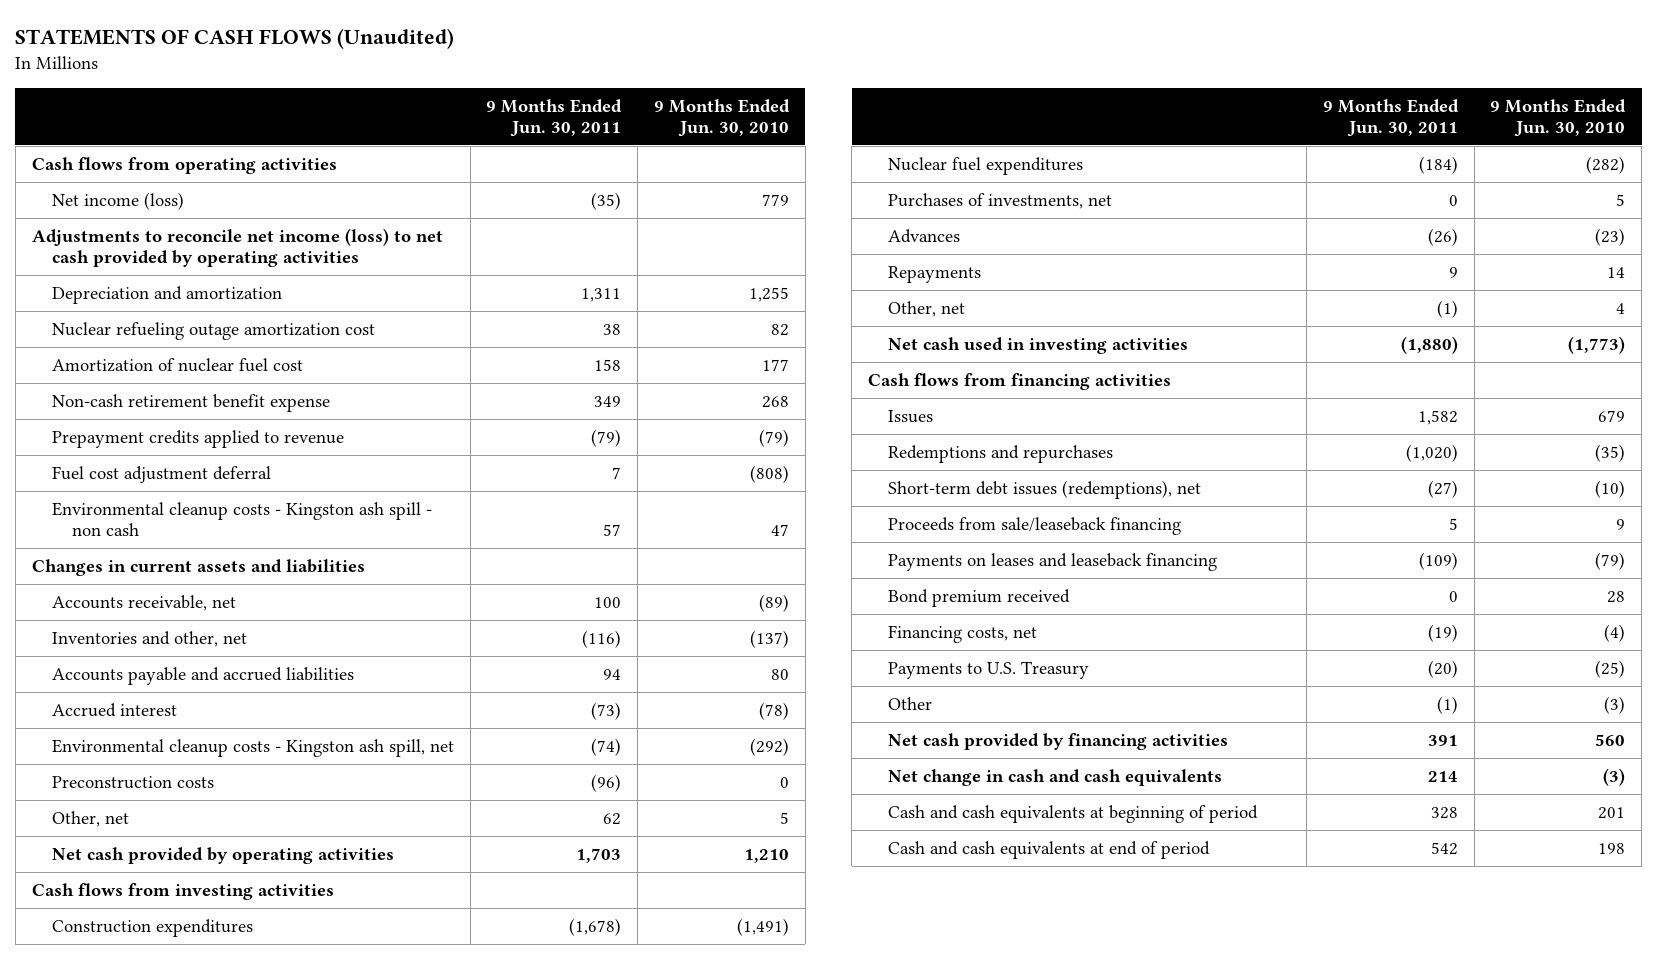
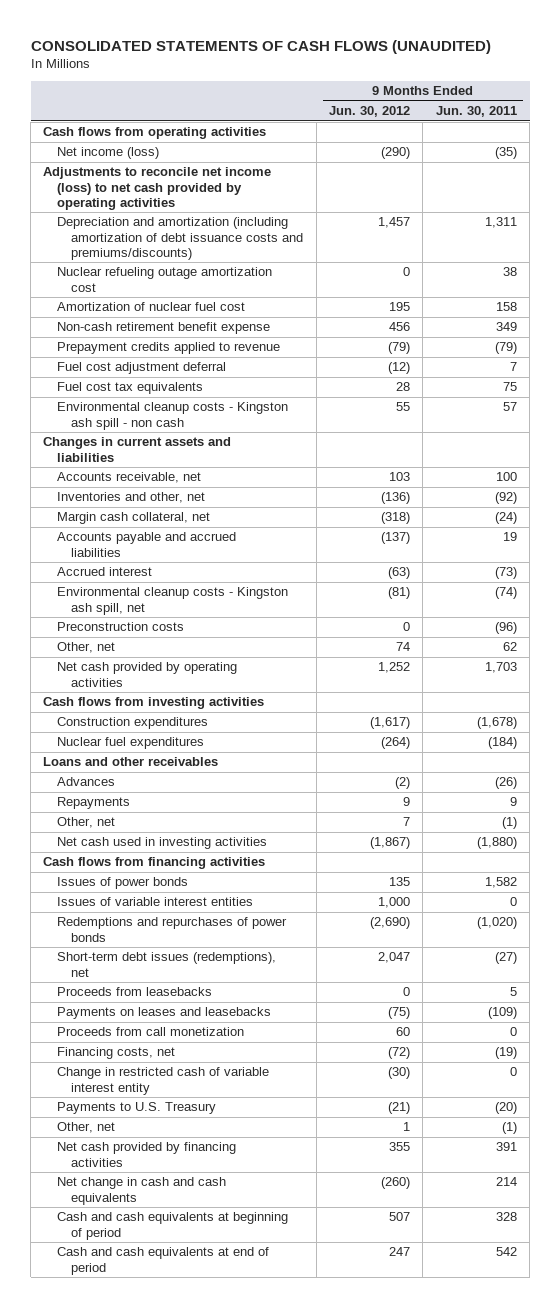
- STATEMENTS OF CASH FLOWS (Unaudited)
+ CONSOLIDATED STATEMENTS OF CASH FLOWS (UNAUDITED)
- | 9 Months Ended Jun. 30, 2011 | 9 Months Ended Jun. 30, 2010
+ | 9 Months Ended Jun. 30, 2012 | 9 Months Ended Jun. 30, 2011
- Depreciation and amortization | 1,311 | 1,255
+ Depreciation and amortization (including amortization of debt issuance costs and premiums/discounts) | 1,457 | 1,311
+ Fuel cost tax equivalents | 28 | 75
- Inventories and other, net | (116) | (137)
- Accounts payable and accrued liabilities | 94 | 80
+ Inventories and other, net | (136) | (92)
+ Margin cash collateral, net | (318) | (24)
+ Accounts payable and accrued liabilities | (137) | 19
- Purchases of investments, net | 0 | 5
+ Loans and other receivables
- Issues | 1,582 | 679
- Redemptions and repurchases | (1,020) | (35)
+ Issues of power bonds | 135 | 1,582
+ Issues of variable interest entities | 1,000 | 0
+ Redemptions and repurchases of power bonds | (2,690) | (1,020)
- Proceeds from sale/leaseback financing | 5 | 9
- Payments on leases and leaseback financing | (109) | (79)
- Bond premium received | 0 | 28
+ Proceeds from leasebacks | 0 | 5
+ Payments on leases and leasebacks | (75) | (109)
+ Proceeds from call monetization | 60 | 0
+ Change in restricted cash of variable interest entity | (30) | 0
- Other | (1) | (3)
+ Other, net | 1 | (1)

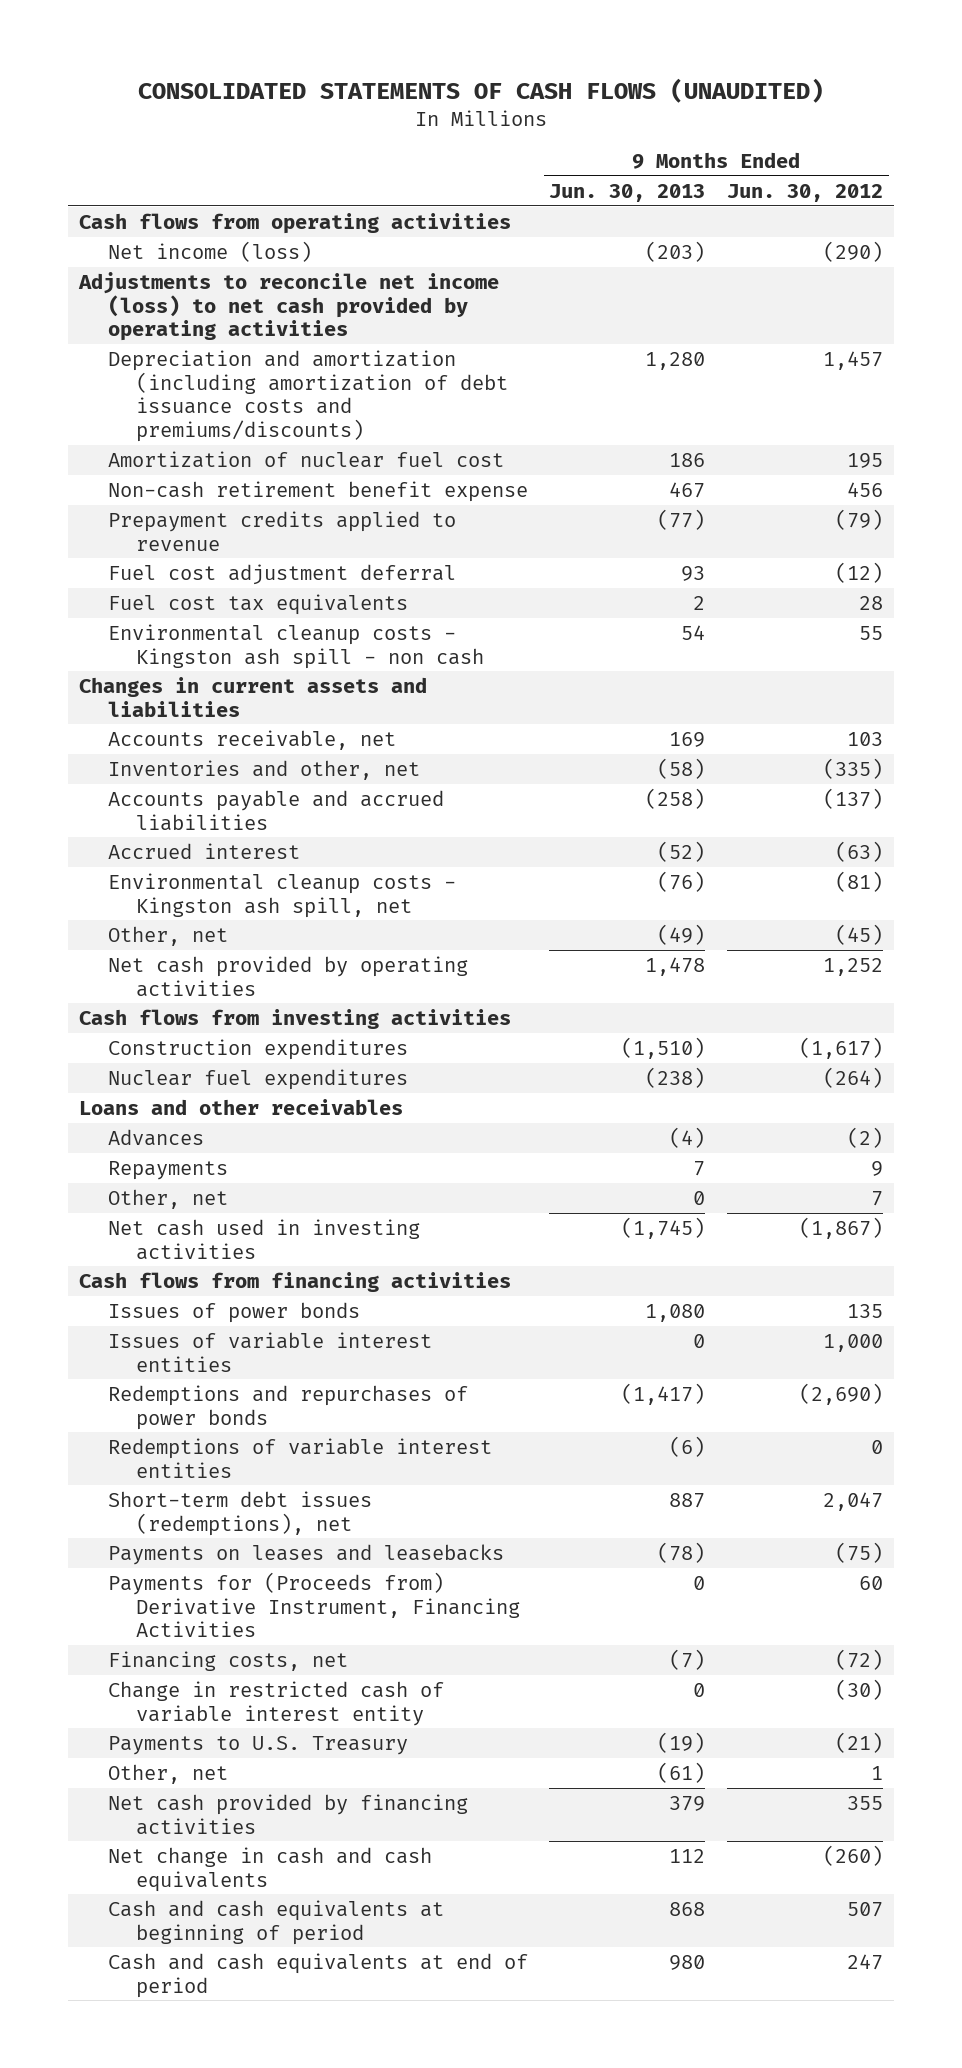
- | 9 Months Ended Jun. 30, 2012 | 9 Months Ended Jun. 30, 2011
+ | 9 Months Ended Jun. 30, 2013 | 9 Months Ended Jun. 30, 2012
- Nuclear refueling outage amortization cost | 0 | 38
- Inventories and other, net | (136) | (92)
- Margin cash collateral, net | (318) | (24)
+ Inventories and other, net | (58) | (335)
- Preconstruction costs | 0 | (96)
- Other, net | 74 | 62
+ Other, net | (49) | (45)
+ Redemptions of variable interest entities | (6) | 0
- Proceeds from leasebacks | 0 | 5
- Proceeds from call monetization | 60 | 0
+ Payments for (Proceeds from) Derivative Instrument, Financing Activities | 0 | 60

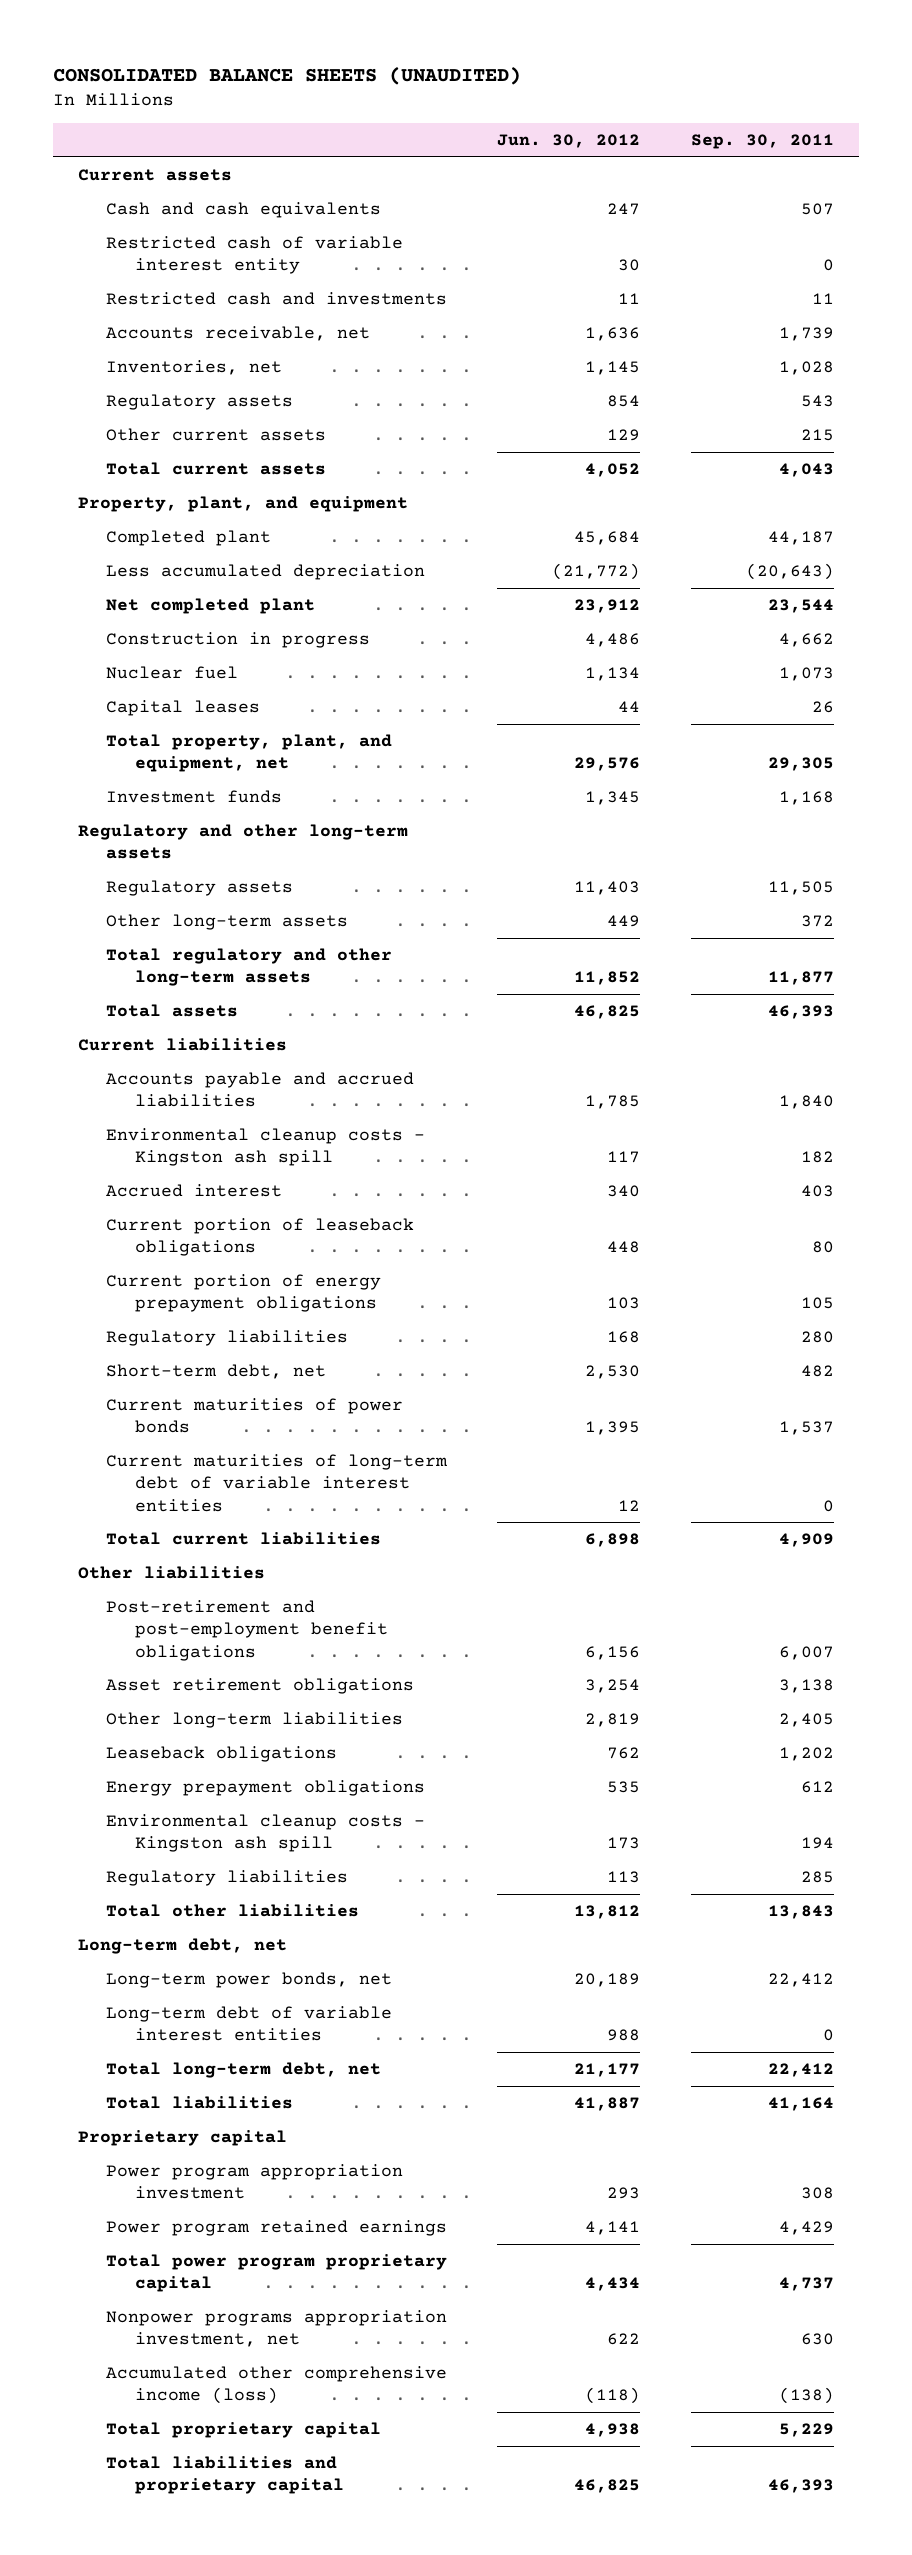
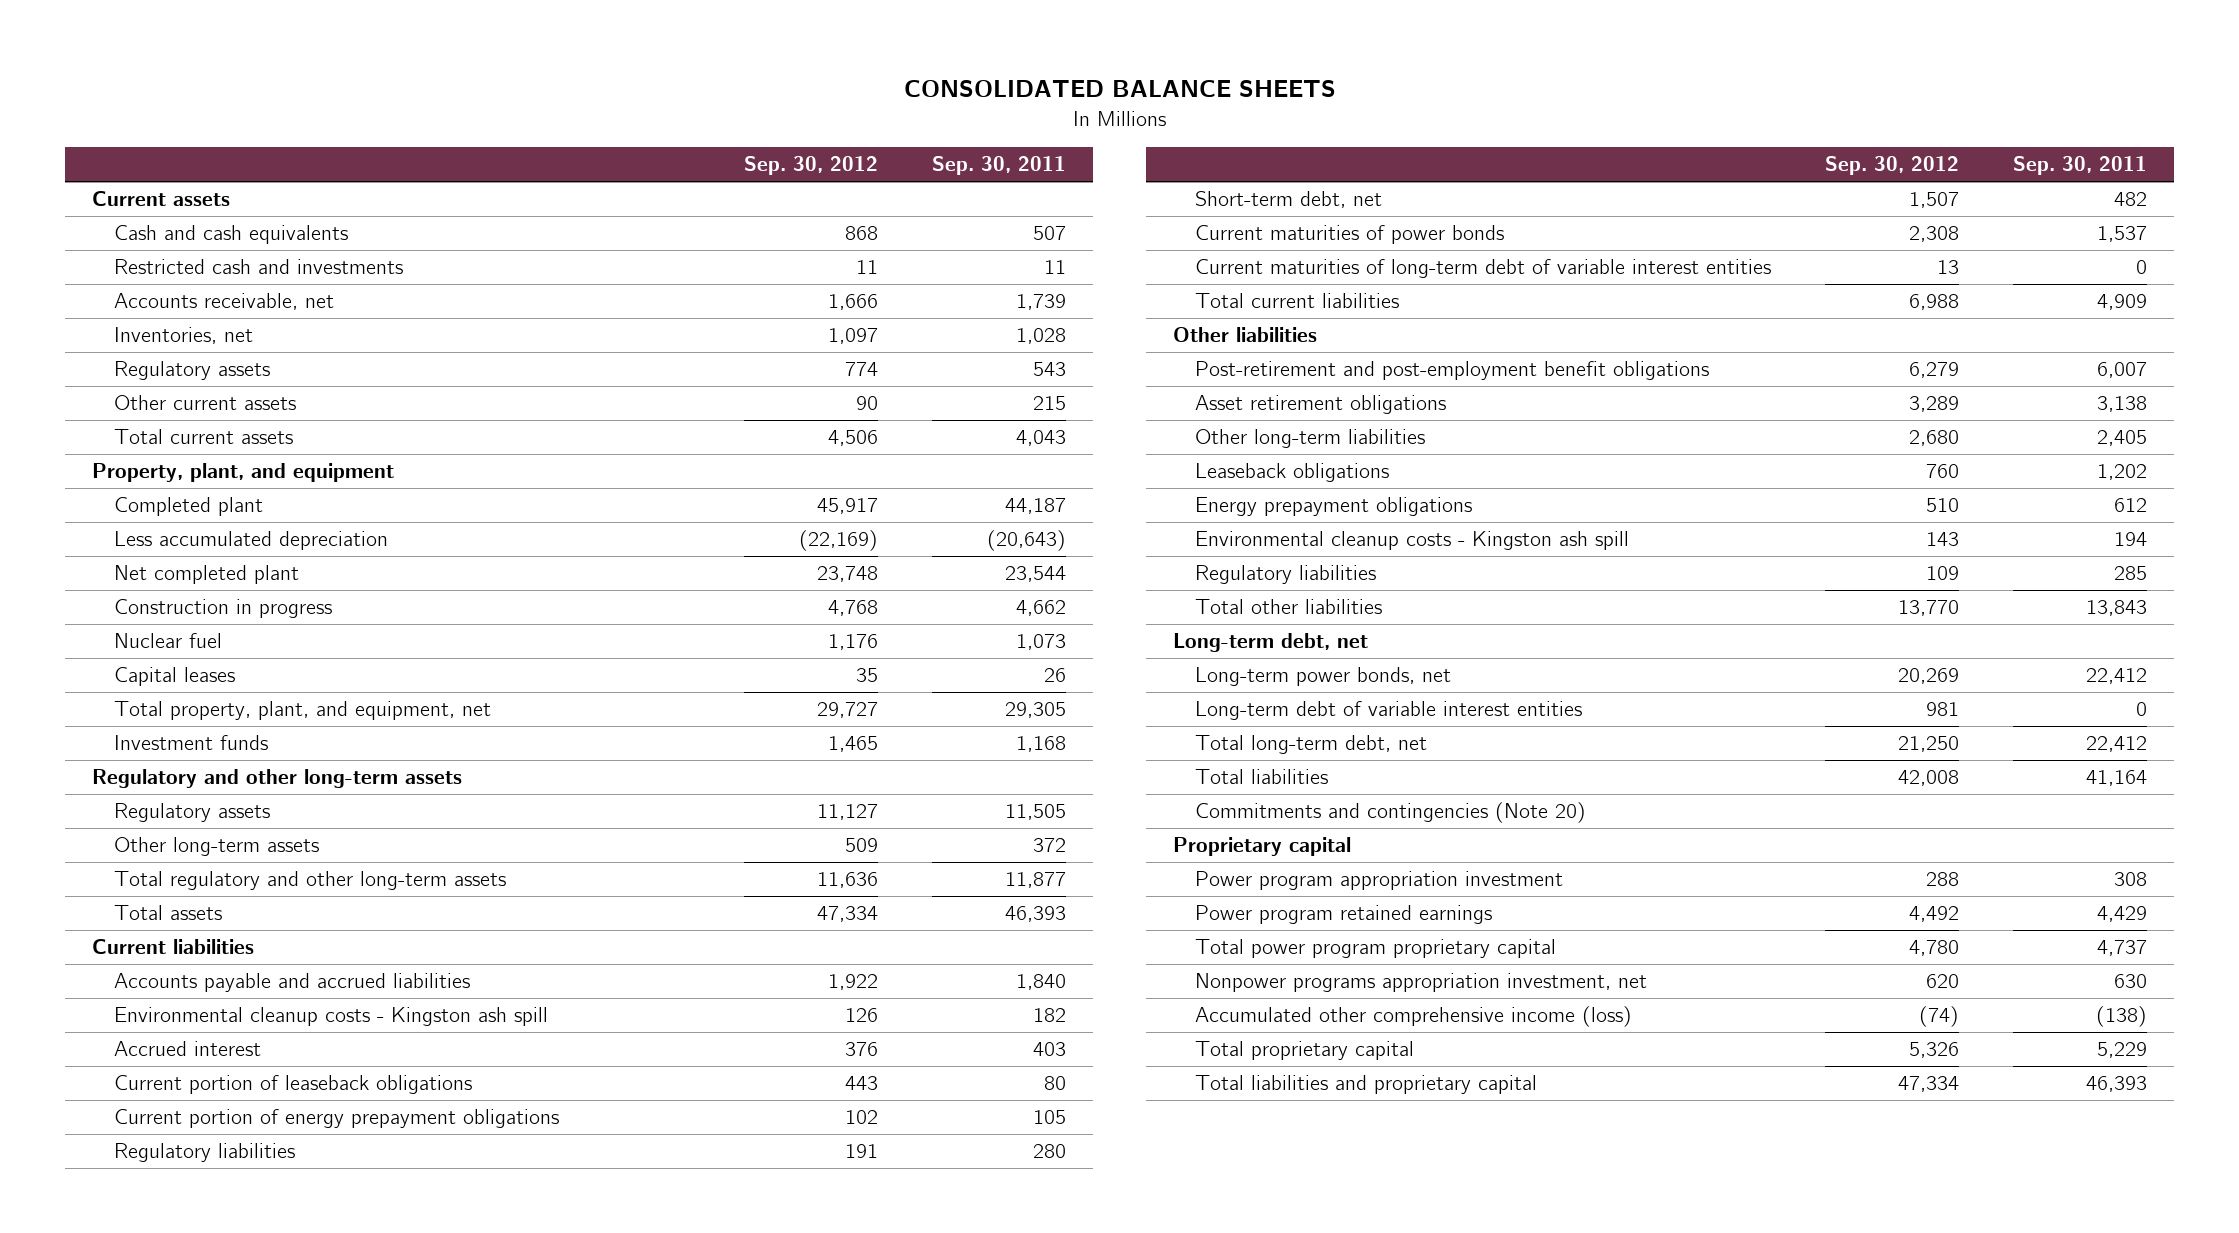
- CONSOLIDATED BALANCE SHEETS (UNAUDITED)
+ CONSOLIDATED BALANCE SHEETS
- | Jun. 30, 2012 | Sep. 30, 2011
+ | Sep. 30, 2012 | Sep. 30, 2011
- Restricted cash of variable interest entity | 30 | 0
+ Commitments and contingencies (Note 20)

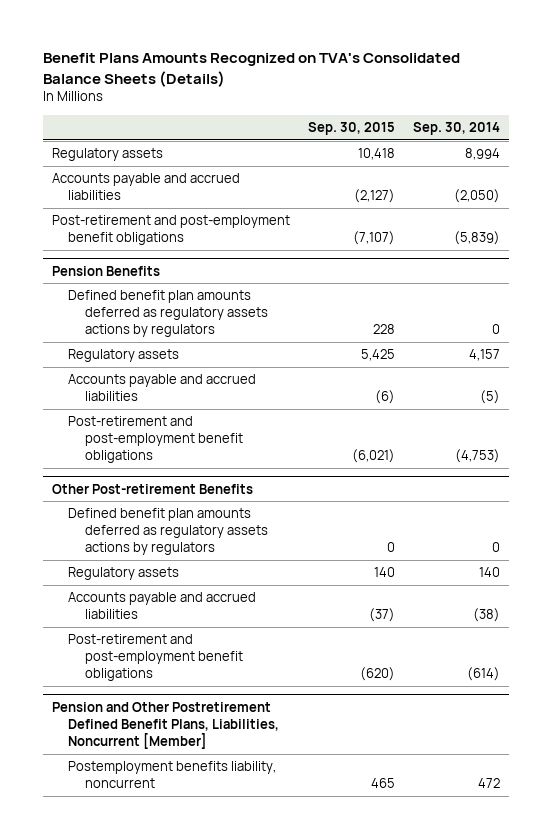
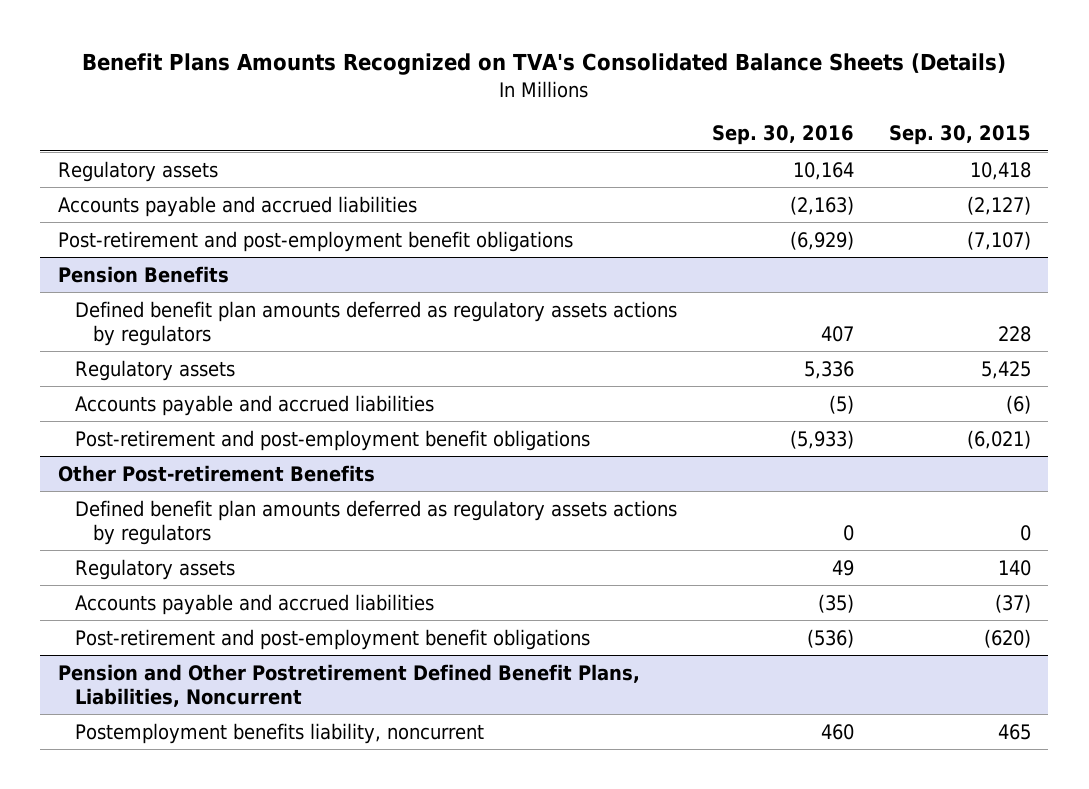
- | Sep. 30, 2015 | Sep. 30, 2014
+ | Sep. 30, 2016 | Sep. 30, 2015
- Pension and Other Postretirement Defined Benefit Plans, Liabilities, Noncurrent [Member]
+ Pension and Other Postretirement Defined Benefit Plans, Liabilities, Noncurrent

